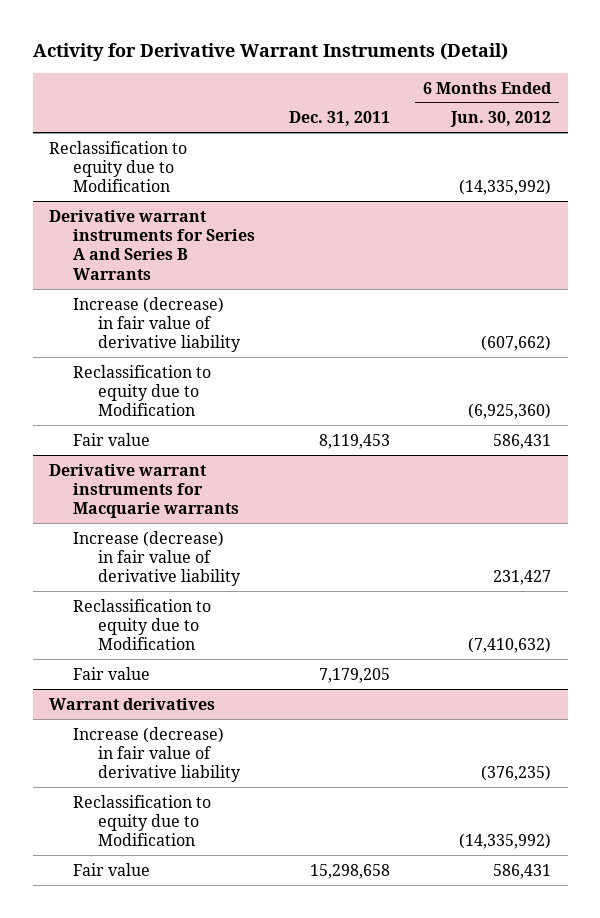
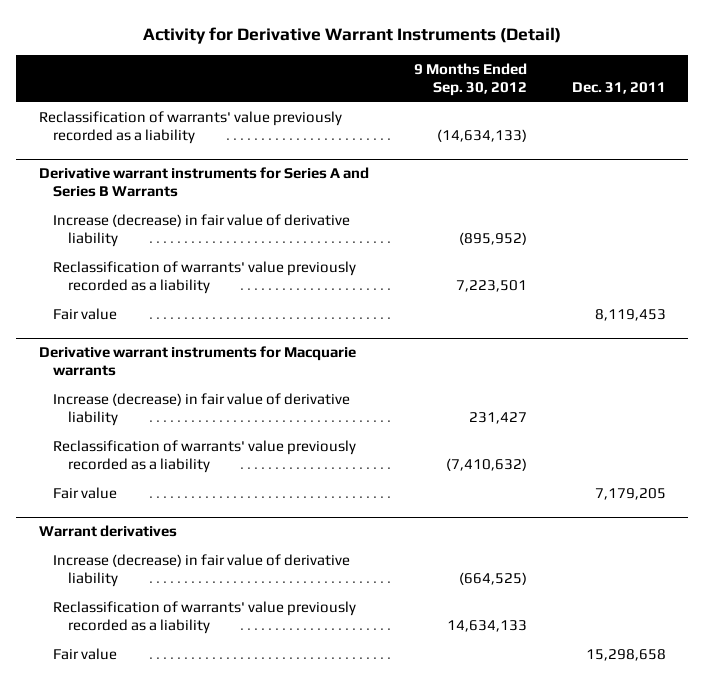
- | Dec. 31, 2011 | 6 Months Ended Jun. 30, 2012
+ | 9 Months Ended Sep. 30, 2012 | Dec. 31, 2011
- Reclassification to equity due to Modification | | (14,335,992)
+ Reclassification of warrants' value previously recorded as a liability | (14,634,133) |
@ Derivative warrant instruments for Series A and Series B Warrants
- Reclassification to equity due to Modification | | (6,925,360)
+ Reclassification of warrants' value previously recorded as a liability | 7,223,501 |
@ Derivative warrant instruments for Macquarie warrants
- Reclassification to equity due to Modification | | (7,410,632)
+ Reclassification of warrants' value previously recorded as a liability | (7,410,632) |
@ Warrant derivatives
- Reclassification to equity due to Modification | | (14,335,992)
+ Reclassification of warrants' value previously recorded as a liability | 14,634,133 |

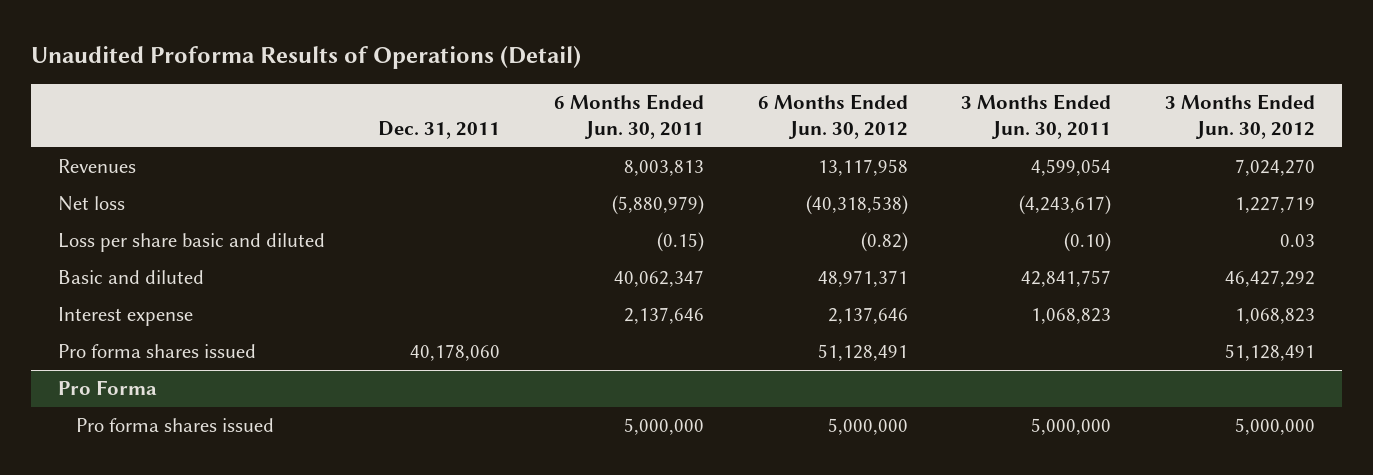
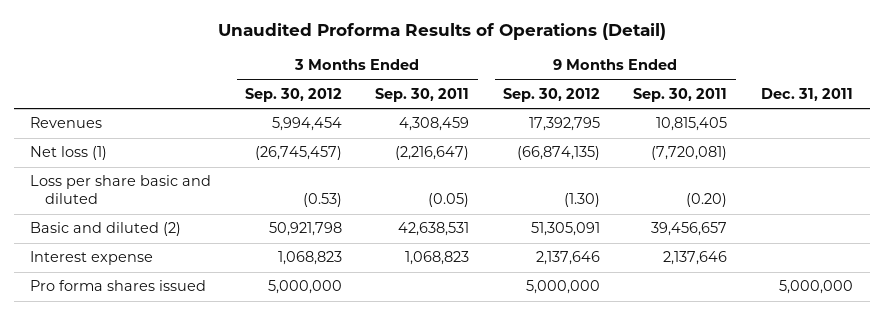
- | Dec. 31, 2011 | 6 Months Ended Jun. 30, 2011 | 6 Months Ended Jun. 30, 2012 | 3 Months Ended Jun. 30, 2011 | 3 Months Ended Jun. 30, 2012
+ | 3 Months Ended Sep. 30, 2012 | 3 Months Ended Sep. 30, 2011 | 9 Months Ended Sep. 30, 2012 | 9 Months Ended Sep. 30, 2011 | Dec. 31, 2011
- Net loss | | (5,880,979) | (40,318,538) | (4,243,617) | 1,227,719
+ Net loss (1) | (26,745,457) | (2,216,647) | (66,874,135) | (7,720,081) |
- Basic and diluted | | 40,062,347 | 48,971,371 | 42,841,757 | 46,427,292
+ Basic and diluted (2) | 50,921,798 | 42,638,531 | 51,305,091 | 39,456,657 |
- Pro forma shares issued | 40,178,060 | | 51,128,491 | | 51,128,491
- Pro Forma
- Pro forma shares issued | | 5,000,000 | 5,000,000 | 5,000,000 | 5,000,000
+ Pro forma shares issued | 5,000,000 | | 5,000,000 | | 5,000,000

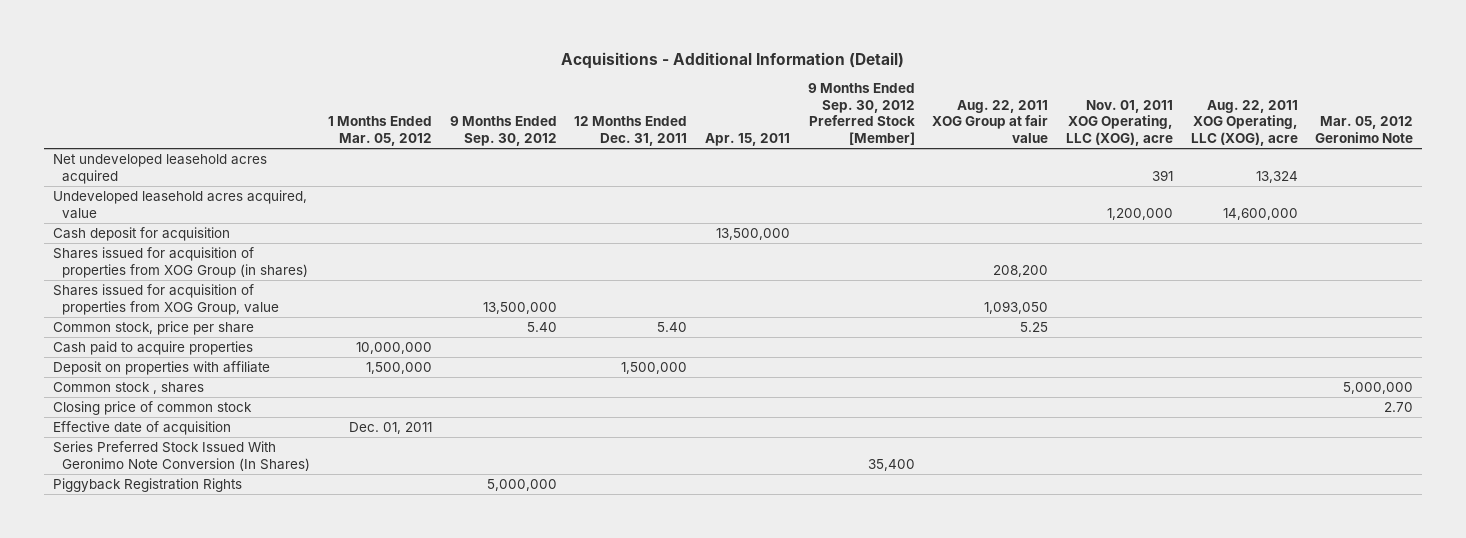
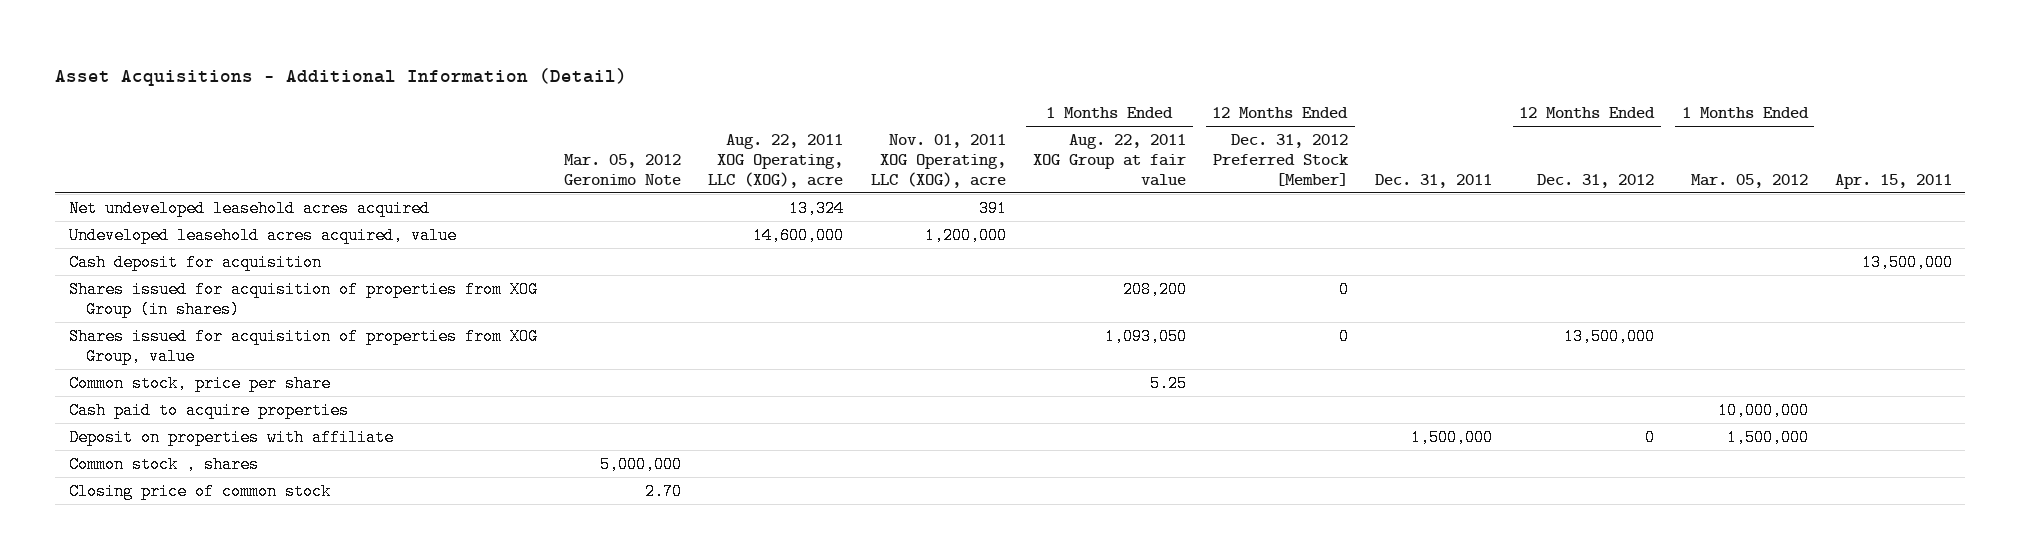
- Acquisitions - Additional Information (Detail)
+ Asset Acquisitions - Additional Information (Detail)
- | 1 Months Ended Mar. 05, 2012 | 9 Months Ended Sep. 30, 2012 | 12 Months Ended Dec. 31, 2011 | Apr. 15, 2011 | 9 Months Ended Sep. 30, 2012 Preferred Stock [Member] | Aug. 22, 2011 XOG Group at fair value | Nov. 01, 2011 XOG Operating, LLC (XOG), acre | Aug. 22, 2011 XOG Operating, LLC (XOG), acre | Mar. 05, 2012 Geronimo Note
+ | Mar. 05, 2012 Geronimo Note | Aug. 22, 2011 XOG Operating, LLC (XOG), acre | Nov. 01, 2011 XOG Operating, LLC (XOG), acre | 1 Months Ended Aug. 22, 2011 XOG Group at fair value | 12 Months Ended Dec. 31, 2012 Preferred Stock [Member] | Dec. 31, 2011 | 12 Months Ended Dec. 31, 2012 | 1 Months Ended Mar. 05, 2012 | Apr. 15, 2011
- Effective date of acquisition | Dec. 01, 2011 | | | | | | | |
- Series Preferred Stock Issued With Geronimo Note Conversion (In Shares) | | | | | 35,400 | | | |
- Piggyback Registration Rights | | 5,000,000 | | | | | | |

